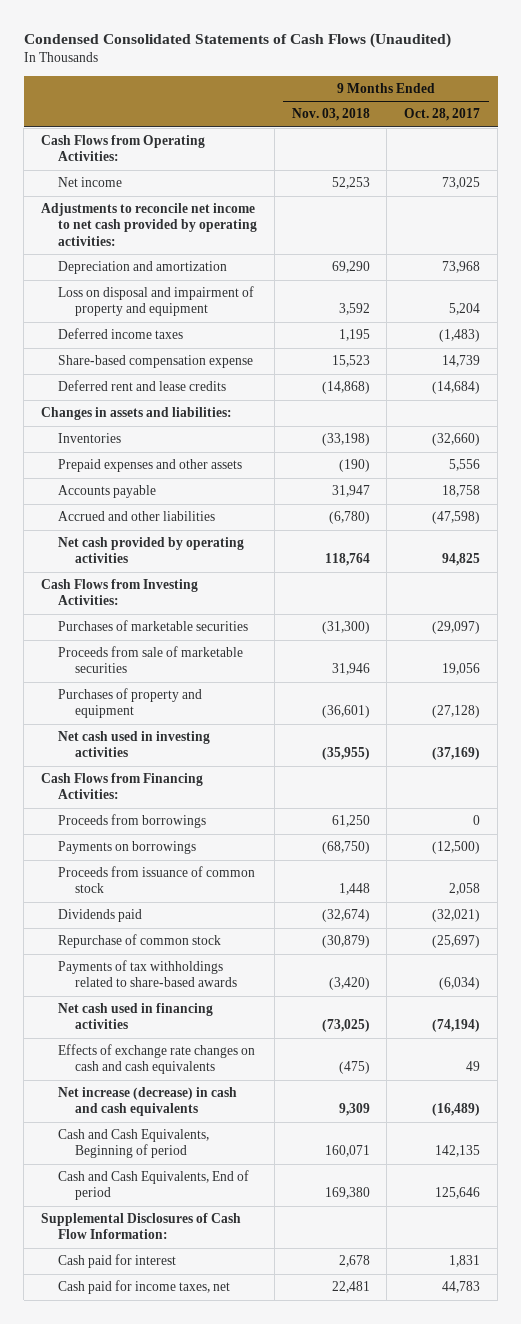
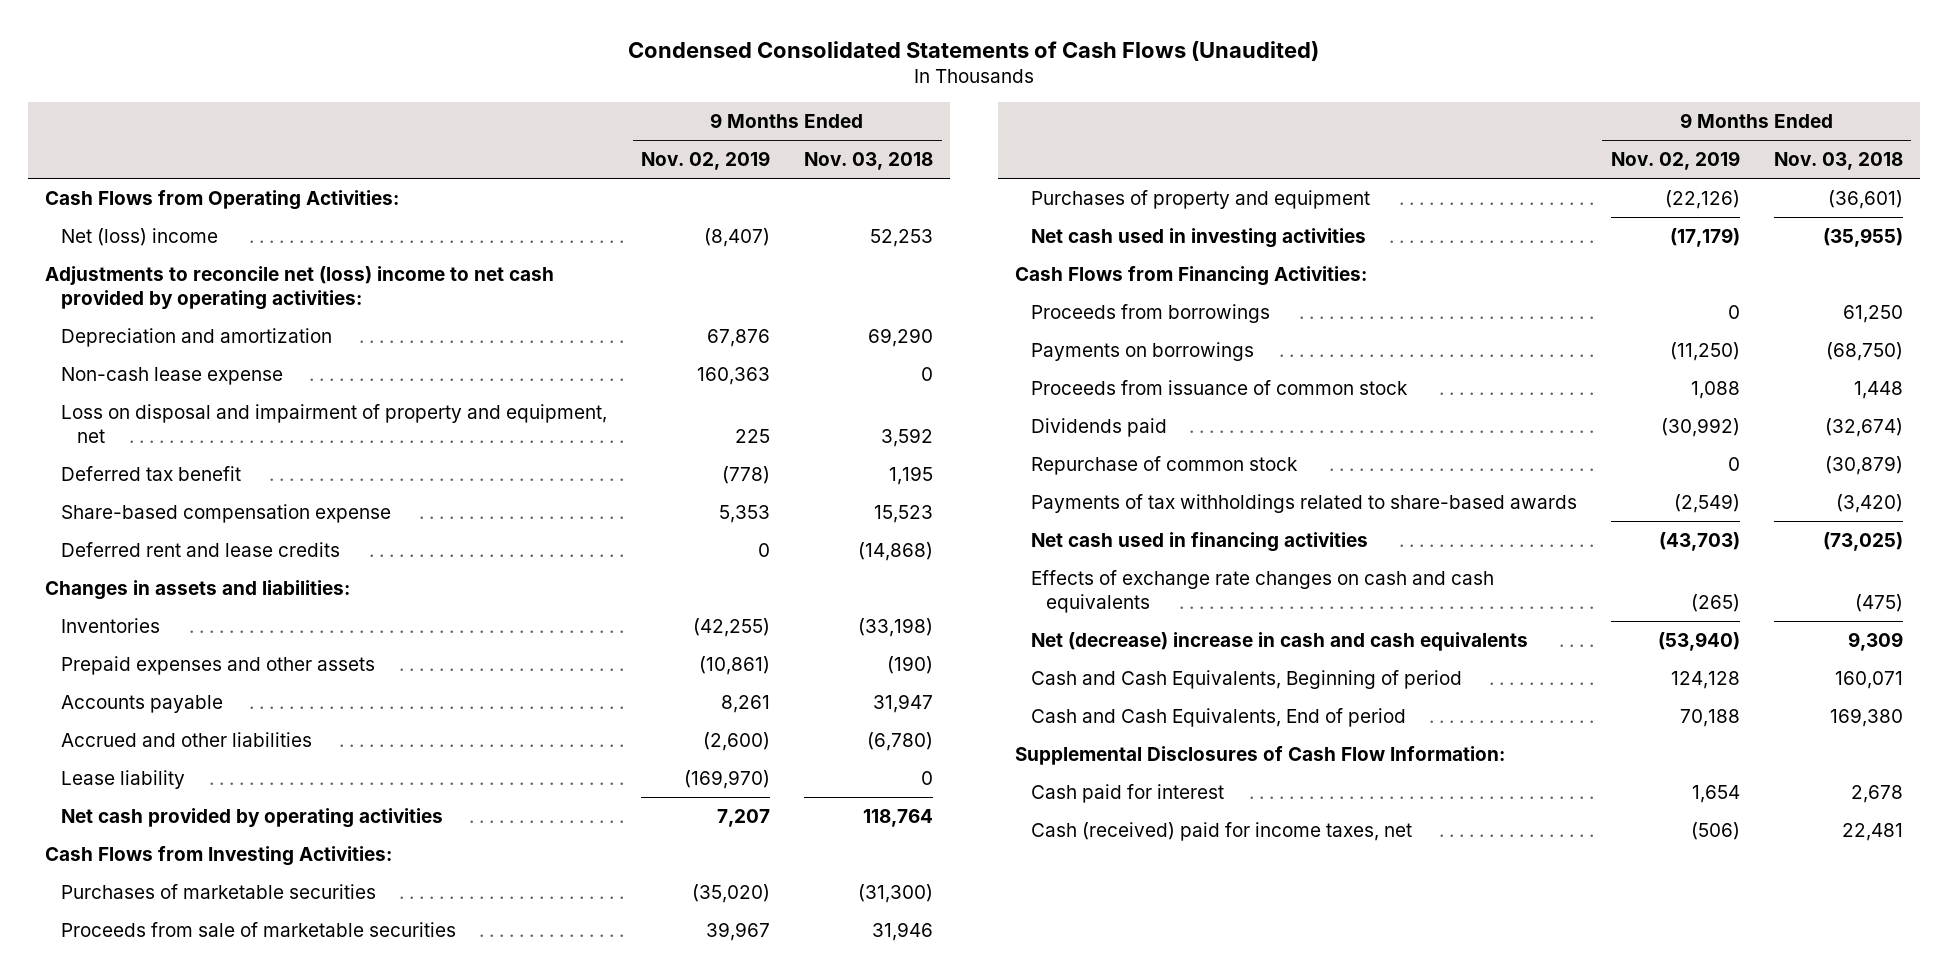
- | 9 Months Ended Nov. 03, 2018 | 9 Months Ended Oct. 28, 2017
+ | 9 Months Ended Nov. 02, 2019 | 9 Months Ended Nov. 03, 2018
- Net income | 52,253 | 73,025
- Adjustments to reconcile net income to net cash provided by operating activities:
+ Net (loss) income | (8,407) | 52,253
+ Adjustments to reconcile net (loss) income to net cash provided by operating activities:
- Loss on disposal and impairment of property and equipment | 3,592 | 5,204
- Deferred income taxes | 1,195 | (1,483)
+ Non-cash lease expense | 160,363 | 0
+ Loss on disposal and impairment of property and equipment, net | 225 | 3,592
+ Deferred tax benefit | (778) | 1,195
+ Lease liability | (169,970) | 0
- Net increase (decrease) in cash and cash equivalents | 9,309 | (16,489)
+ Net (decrease) increase in cash and cash equivalents | (53,940) | 9,309
- Cash paid for income taxes, net | 22,481 | 44,783
+ Cash (received) paid for income taxes, net | (506) | 22,481

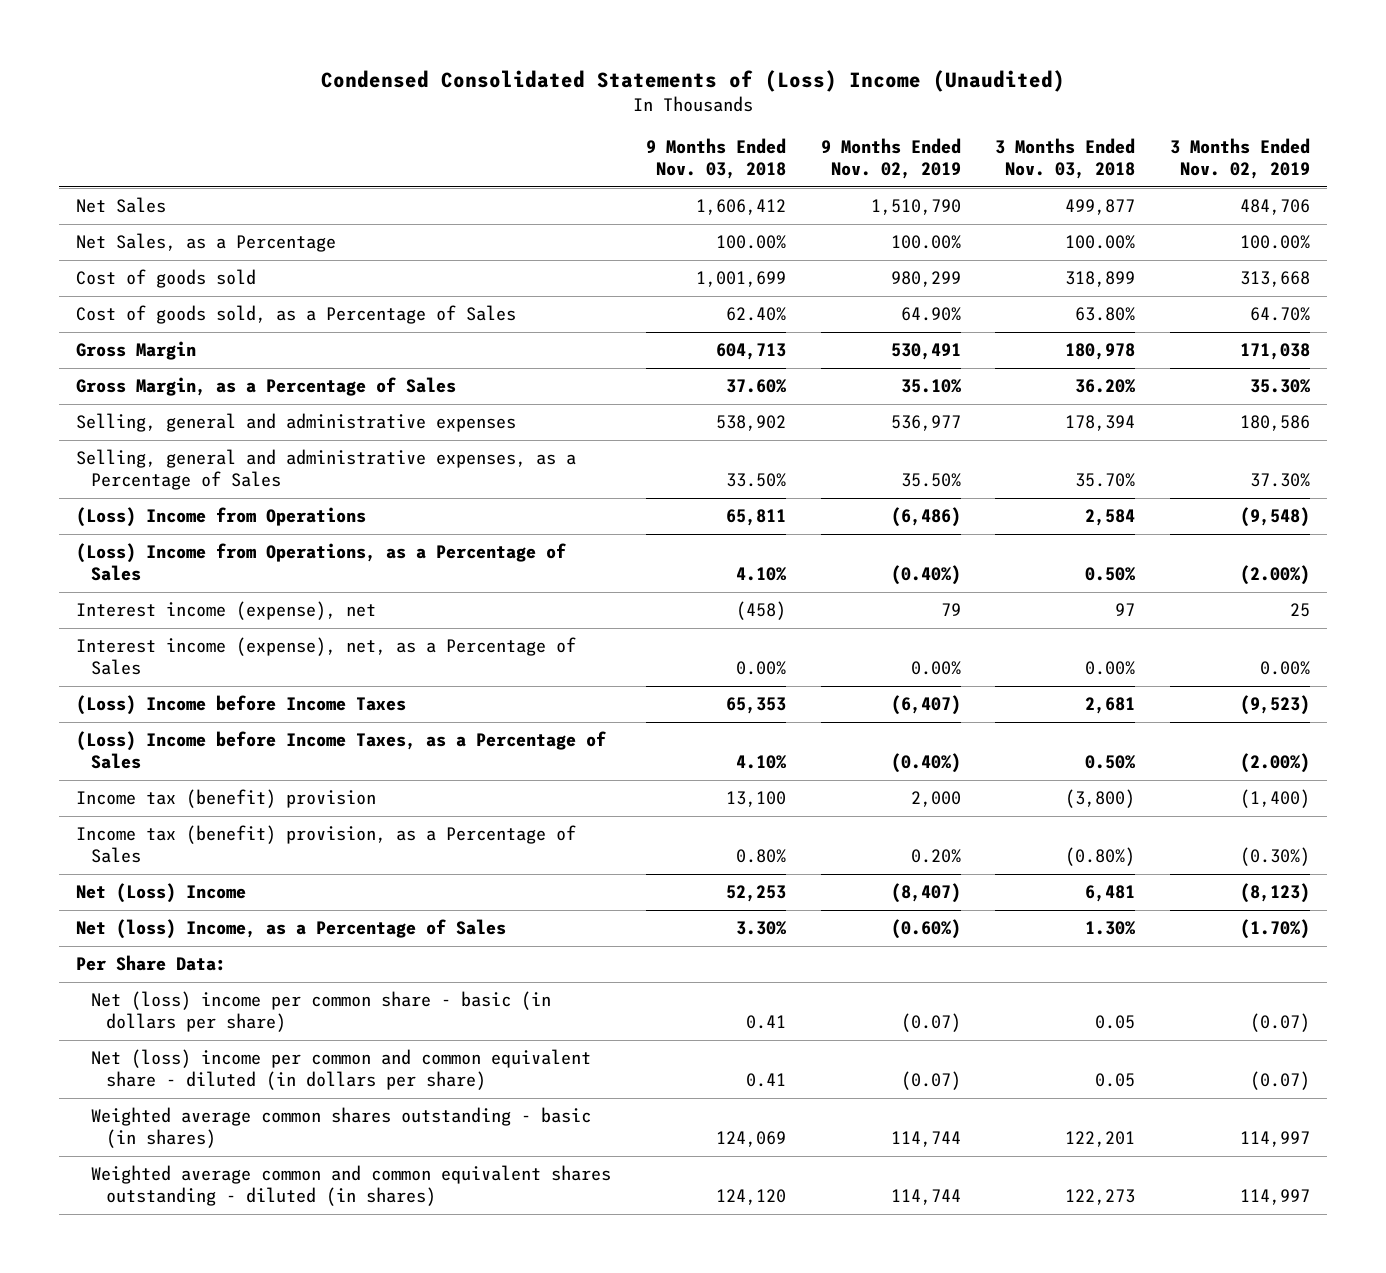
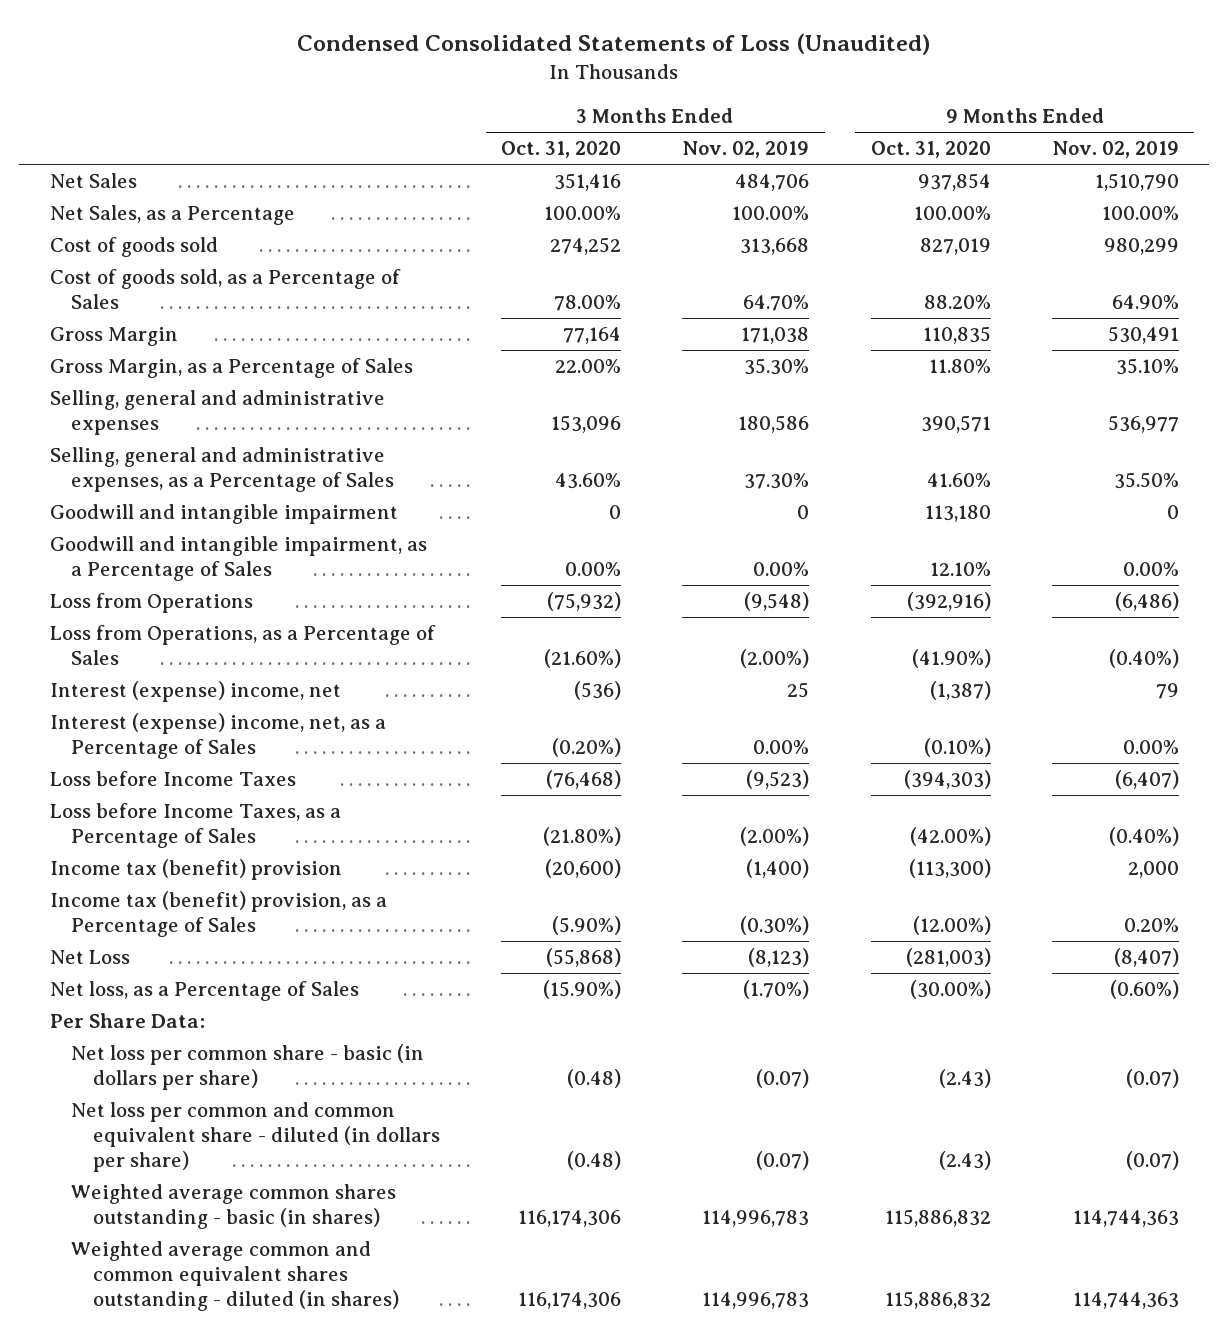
- Condensed Consolidated Statements of (Loss) Income (Unaudited)
+ Condensed Consolidated Statements of Loss (Unaudited)
- | 9 Months Ended Nov. 03, 2018 | 9 Months Ended Nov. 02, 2019 | 3 Months Ended Nov. 03, 2018 | 3 Months Ended Nov. 02, 2019
+ | 3 Months Ended Oct. 31, 2020 | 3 Months Ended Nov. 02, 2019 | 9 Months Ended Oct. 31, 2020 | 9 Months Ended Nov. 02, 2019
- (Loss) Income from Operations | 65,811 | (6,486) | 2,584 | (9,548)
- (Loss) Income from Operations, as a Percentage of Sales | 4.10% | (0.40%) | 0.50% | (2.00%)
- Interest income (expense), net | (458) | 79 | 97 | 25
- Interest income (expense), net, as a Percentage of Sales | 0.00% | 0.00% | 0.00% | 0.00%
- (Loss) Income before Income Taxes | 65,353 | (6,407) | 2,681 | (9,523)
- (Loss) Income before Income Taxes, as a Percentage of Sales | 4.10% | (0.40%) | 0.50% | (2.00%)
+ Goodwill and intangible impairment | 0 | 0 | 113,180 | 0
+ Goodwill and intangible impairment, as a Percentage of Sales | 0.00% | 0.00% | 12.10% | 0.00%
+ Loss from Operations | (75,932) | (9,548) | (392,916) | (6,486)
+ Loss from Operations, as a Percentage of Sales | (21.60%) | (2.00%) | (41.90%) | (0.40%)
+ Interest (expense) income, net | (536) | 25 | (1,387) | 79
+ Interest (expense) income, net, as a Percentage of Sales | (0.20%) | 0.00% | (0.10%) | 0.00%
+ Loss before Income Taxes | (76,468) | (9,523) | (394,303) | (6,407)
+ Loss before Income Taxes, as a Percentage of Sales | (21.80%) | (2.00%) | (42.00%) | (0.40%)
- Net (Loss) Income | 52,253 | (8,407) | 6,481 | (8,123)
- Net (loss) Income, as a Percentage of Sales | 3.30% | (0.60%) | 1.30% | (1.70%)
+ Net Loss | (55,868) | (8,123) | (281,003) | (8,407)
+ Net loss, as a Percentage of Sales | (15.90%) | (1.70%) | (30.00%) | (0.60%)
- Net (loss) income per common share - basic (in dollars per share) | 0.41 | (0.07) | 0.05 | (0.07)
- Net (loss) income per common and common equivalent share - diluted (in dollars per share) | 0.41 | (0.07) | 0.05 | (0.07)
- Weighted average common shares outstanding - basic (in shares) | 124,069 | 114,744 | 122,201 | 114,997
- Weighted average common and common equivalent shares outstanding - diluted (in shares) | 124,120 | 114,744 | 122,273 | 114,997
+ Net loss per common share - basic (in dollars per share) | (0.48) | (0.07) | (2.43) | (0.07)
+ Net loss per common and common equivalent share - diluted (in dollars per share) | (0.48) | (0.07) | (2.43) | (0.07)
+ Weighted average common shares outstanding - basic (in shares) | 116,174,306 | 114,996,783 | 115,886,832 | 114,744,363
+ Weighted average common and common equivalent shares outstanding - diluted (in shares) | 116,174,306 | 114,996,783 | 115,886,832 | 114,744,363

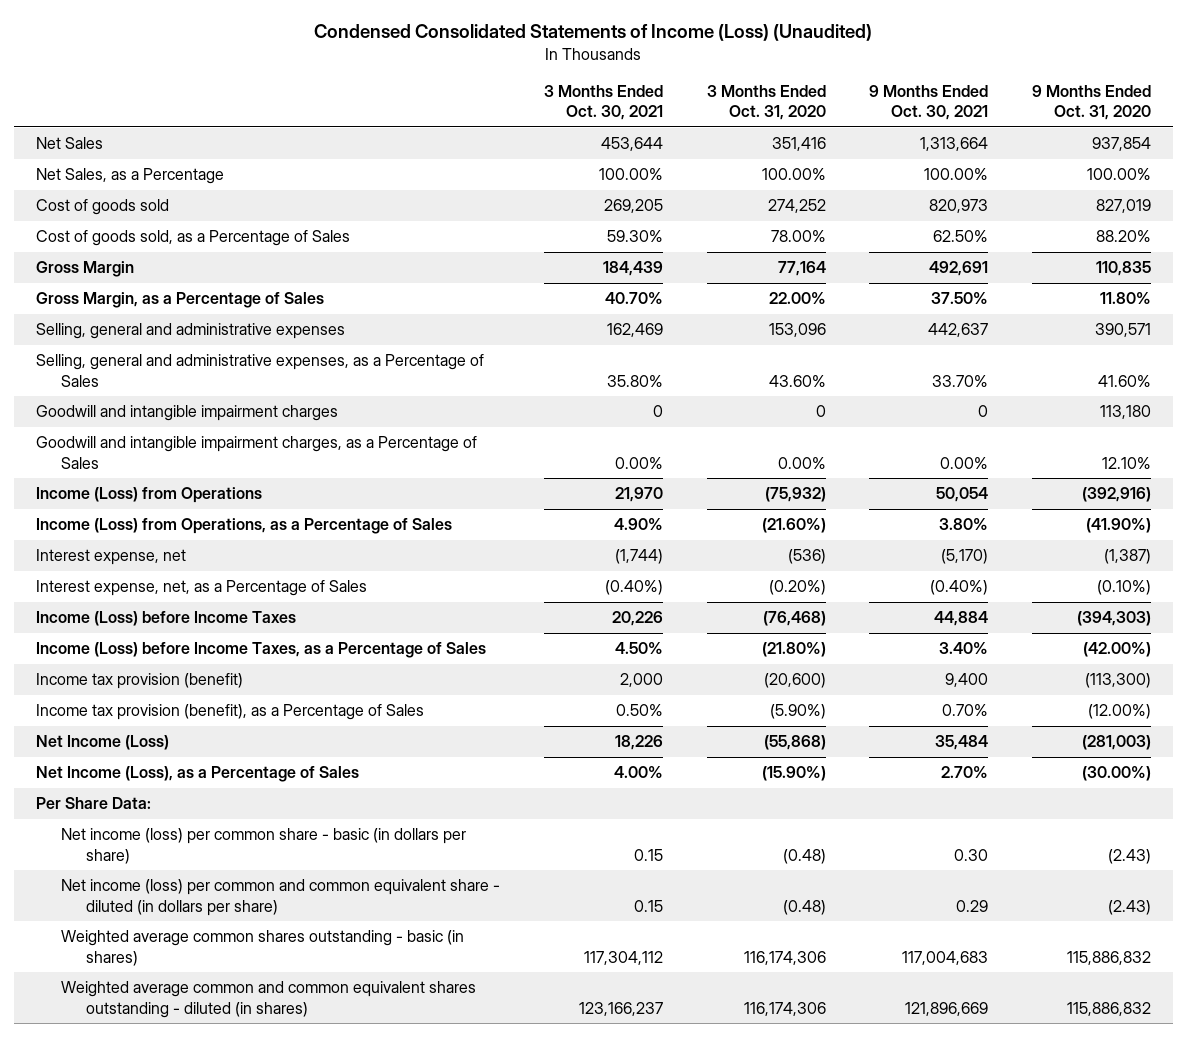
- Condensed Consolidated Statements of Loss (Unaudited)
+ Condensed Consolidated Statements of Income (Loss) (Unaudited)
- | 3 Months Ended Oct. 31, 2020 | 3 Months Ended Nov. 02, 2019 | 9 Months Ended Oct. 31, 2020 | 9 Months Ended Nov. 02, 2019
+ | 3 Months Ended Oct. 30, 2021 | 3 Months Ended Oct. 31, 2020 | 9 Months Ended Oct. 30, 2021 | 9 Months Ended Oct. 31, 2020
- Goodwill and intangible impairment | 0 | 0 | 113,180 | 0
- Goodwill and intangible impairment, as a Percentage of Sales | 0.00% | 0.00% | 12.10% | 0.00%
- Loss from Operations | (75,932) | (9,548) | (392,916) | (6,486)
- Loss from Operations, as a Percentage of Sales | (21.60%) | (2.00%) | (41.90%) | (0.40%)
- Interest (expense) income, net | (536) | 25 | (1,387) | 79
- Interest (expense) income, net, as a Percentage of Sales | (0.20%) | 0.00% | (0.10%) | 0.00%
- Loss before Income Taxes | (76,468) | (9,523) | (394,303) | (6,407)
- Loss before Income Taxes, as a Percentage of Sales | (21.80%) | (2.00%) | (42.00%) | (0.40%)
- Income tax (benefit) provision | (20,600) | (1,400) | (113,300) | 2,000
- Income tax (benefit) provision, as a Percentage of Sales | (5.90%) | (0.30%) | (12.00%) | 0.20%
- Net Loss | (55,868) | (8,123) | (281,003) | (8,407)
- Net loss, as a Percentage of Sales | (15.90%) | (1.70%) | (30.00%) | (0.60%)
+ Goodwill and intangible impairment charges | 0 | 0 | 0 | 113,180
+ Goodwill and intangible impairment charges, as a Percentage of Sales | 0.00% | 0.00% | 0.00% | 12.10%
+ Income (Loss) from Operations | 21,970 | (75,932) | 50,054 | (392,916)
+ Income (Loss) from Operations, as a Percentage of Sales | 4.90% | (21.60%) | 3.80% | (41.90%)
+ Interest expense, net | (1,744) | (536) | (5,170) | (1,387)
+ Interest expense, net, as a Percentage of Sales | (0.40%) | (0.20%) | (0.40%) | (0.10%)
+ Income (Loss) before Income Taxes | 20,226 | (76,468) | 44,884 | (394,303)
+ Income (Loss) before Income Taxes, as a Percentage of Sales | 4.50% | (21.80%) | 3.40% | (42.00%)
+ Income tax provision (benefit) | 2,000 | (20,600) | 9,400 | (113,300)
+ Income tax provision (benefit), as a Percentage of Sales | 0.50% | (5.90%) | 0.70% | (12.00%)
+ Net Income (Loss) | 18,226 | (55,868) | 35,484 | (281,003)
+ Net Income (Loss), as a Percentage of Sales | 4.00% | (15.90%) | 2.70% | (30.00%)
- Net loss per common share - basic (in dollars per share) | (0.48) | (0.07) | (2.43) | (0.07)
- Net loss per common and common equivalent share - diluted (in dollars per share) | (0.48) | (0.07) | (2.43) | (0.07)
+ Net income (loss) per common share - basic (in dollars per share) | 0.15 | (0.48) | 0.30 | (2.43)
+ Net income (loss) per common and common equivalent share - diluted (in dollars per share) | 0.15 | (0.48) | 0.29 | (2.43)

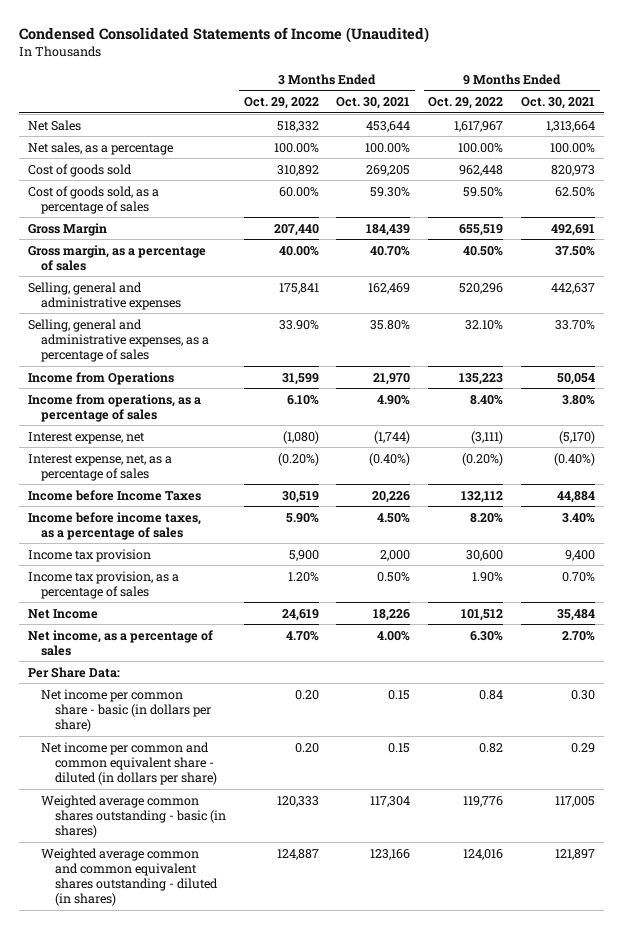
- Condensed Consolidated Statements of Income (Loss) (Unaudited)
+ Condensed Consolidated Statements of Income (Unaudited)
- | 3 Months Ended Oct. 30, 2021 | 3 Months Ended Oct. 31, 2020 | 9 Months Ended Oct. 30, 2021 | 9 Months Ended Oct. 31, 2020
+ | 3 Months Ended Oct. 29, 2022 | 3 Months Ended Oct. 30, 2021 | 9 Months Ended Oct. 29, 2022 | 9 Months Ended Oct. 30, 2021
- Net Sales, as a Percentage | 100.00% | 100.00% | 100.00% | 100.00%
+ Net sales, as a percentage | 100.00% | 100.00% | 100.00% | 100.00%
- Cost of goods sold, as a Percentage of Sales | 59.30% | 78.00% | 62.50% | 88.20%
+ Cost of goods sold, as a percentage of sales | 60.00% | 59.30% | 59.50% | 62.50%
- Gross Margin, as a Percentage of Sales | 40.70% | 22.00% | 37.50% | 11.80%
+ Gross margin, as a percentage of sales | 40.00% | 40.70% | 40.50% | 37.50%
- Selling, general and administrative expenses, as a Percentage of Sales | 35.80% | 43.60% | 33.70% | 41.60%
- Goodwill and intangible impairment charges | 0 | 0 | 0 | 113,180
- Goodwill and intangible impairment charges, as a Percentage of Sales | 0.00% | 0.00% | 0.00% | 12.10%
- Income (Loss) from Operations | 21,970 | (75,932) | 50,054 | (392,916)
- Income (Loss) from Operations, as a Percentage of Sales | 4.90% | (21.60%) | 3.80% | (41.90%)
+ Selling, general and administrative expenses, as a percentage of sales | 33.90% | 35.80% | 32.10% | 33.70%
+ Income from Operations | 31,599 | 21,970 | 135,223 | 50,054
+ Income from operations, as a percentage of sales | 6.10% | 4.90% | 8.40% | 3.80%
- Interest expense, net, as a Percentage of Sales | (0.40%) | (0.20%) | (0.40%) | (0.10%)
- Income (Loss) before Income Taxes | 20,226 | (76,468) | 44,884 | (394,303)
- Income (Loss) before Income Taxes, as a Percentage of Sales | 4.50% | (21.80%) | 3.40% | (42.00%)
- Income tax provision (benefit) | 2,000 | (20,600) | 9,400 | (113,300)
- Income tax provision (benefit), as a Percentage of Sales | 0.50% | (5.90%) | 0.70% | (12.00%)
- Net Income (Loss) | 18,226 | (55,868) | 35,484 | (281,003)
- Net Income (Loss), as a Percentage of Sales | 4.00% | (15.90%) | 2.70% | (30.00%)
+ Interest expense, net, as a percentage of sales | (0.20%) | (0.40%) | (0.20%) | (0.40%)
+ Income before Income Taxes | 30,519 | 20,226 | 132,112 | 44,884
+ Income before income taxes, as a percentage of sales | 5.90% | 4.50% | 8.20% | 3.40%
+ Income tax provision | 5,900 | 2,000 | 30,600 | 9,400
+ Income tax provision, as a percentage of sales | 1.20% | 0.50% | 1.90% | 0.70%
+ Net Income | 24,619 | 18,226 | 101,512 | 35,484
+ Net income, as a percentage of sales | 4.70% | 4.00% | 6.30% | 2.70%
- Net income (loss) per common share - basic (in dollars per share) | 0.15 | (0.48) | 0.30 | (2.43)
- Net income (loss) per common and common equivalent share - diluted (in dollars per share) | 0.15 | (0.48) | 0.29 | (2.43)
- Weighted average common shares outstanding - basic (in shares) | 117,304,112 | 116,174,306 | 117,004,683 | 115,886,832
- Weighted average common and common equivalent shares outstanding - diluted (in shares) | 123,166,237 | 116,174,306 | 121,896,669 | 115,886,832
+ Net income per common share - basic (in dollars per share) | 0.20 | 0.15 | 0.84 | 0.30
+ Net income per common and common equivalent share - diluted (in dollars per share) | 0.20 | 0.15 | 0.82 | 0.29
+ Weighted average common shares outstanding - basic (in shares) | 120,333 | 117,304 | 119,776 | 117,005
+ Weighted average common and common equivalent shares outstanding - diluted (in shares) | 124,887 | 123,166 | 124,016 | 121,897

